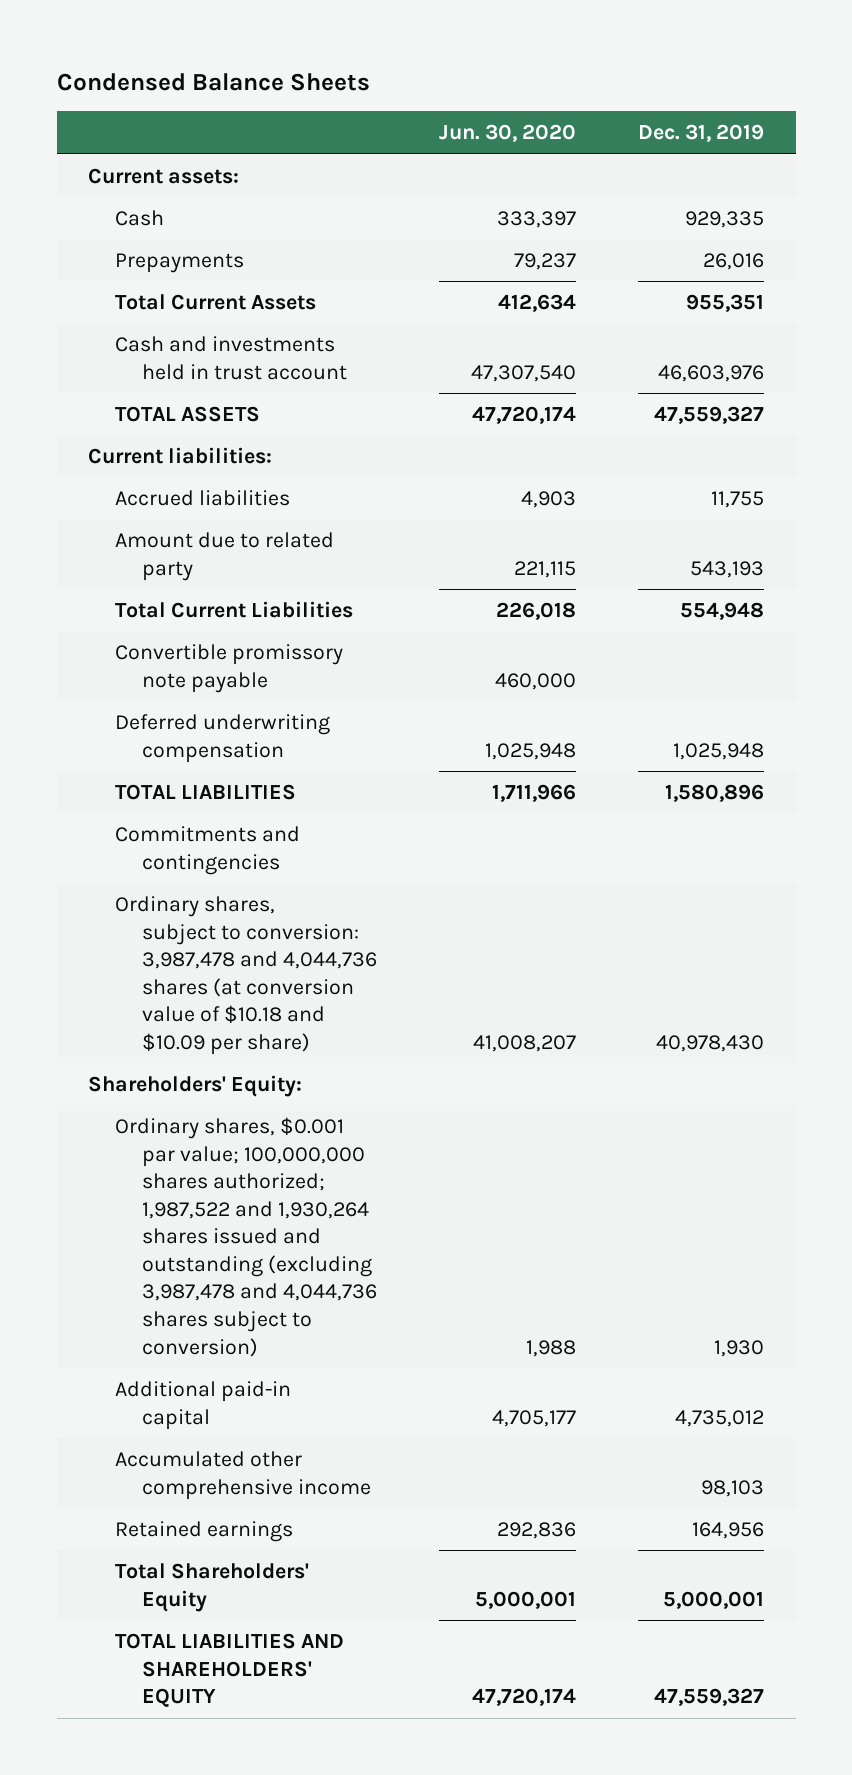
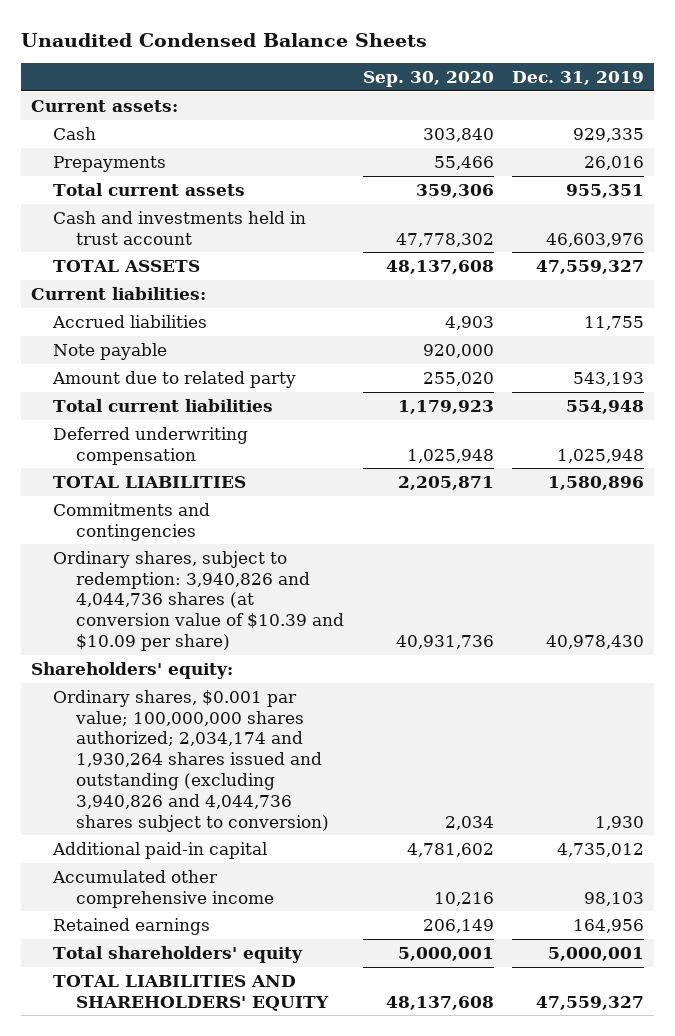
- Condensed Balance Sheets
+ Unaudited Condensed Balance Sheets
- | Jun. 30, 2020 | Dec. 31, 2019
+ | Sep. 30, 2020 | Dec. 31, 2019
- Total Current Assets | 412,634 | 955,351
+ Total current assets | 359,306 | 955,351
+ Note payable | 920,000 |
- Total Current Liabilities | 226,018 | 554,948
- Convertible promissory note payable | 460,000 |
+ Total current liabilities | 1,179,923 | 554,948
- Ordinary shares, subject to conversion: 3,987,478 and 4,044,736 shares (at conversion value of $10.18 and $10.09 per share) | 41,008,207 | 40,978,430
- Shareholders' Equity:
- Ordinary shares, $0.001 par value; 100,000,000 shares authorized; 1,987,522 and 1,930,264 shares issued and outstanding (excluding 3,987,478 and 4,044,736 shares subject to conversion) | 1,988 | 1,930
+ Ordinary shares, subject to redemption: 3,940,826 and 4,044,736 shares (at conversion value of $10.39 and $10.09 per share) | 40,931,736 | 40,978,430
+ Shareholders' equity:
+ Ordinary shares, $0.001 par value; 100,000,000 shares authorized; 2,034,174 and 1,930,264 shares issued and outstanding (excluding 3,940,826 and 4,044,736 shares subject to conversion) | 2,034 | 1,930
- Total Shareholders' Equity | 5,000,001 | 5,000,001
+ Total shareholders' equity | 5,000,001 | 5,000,001

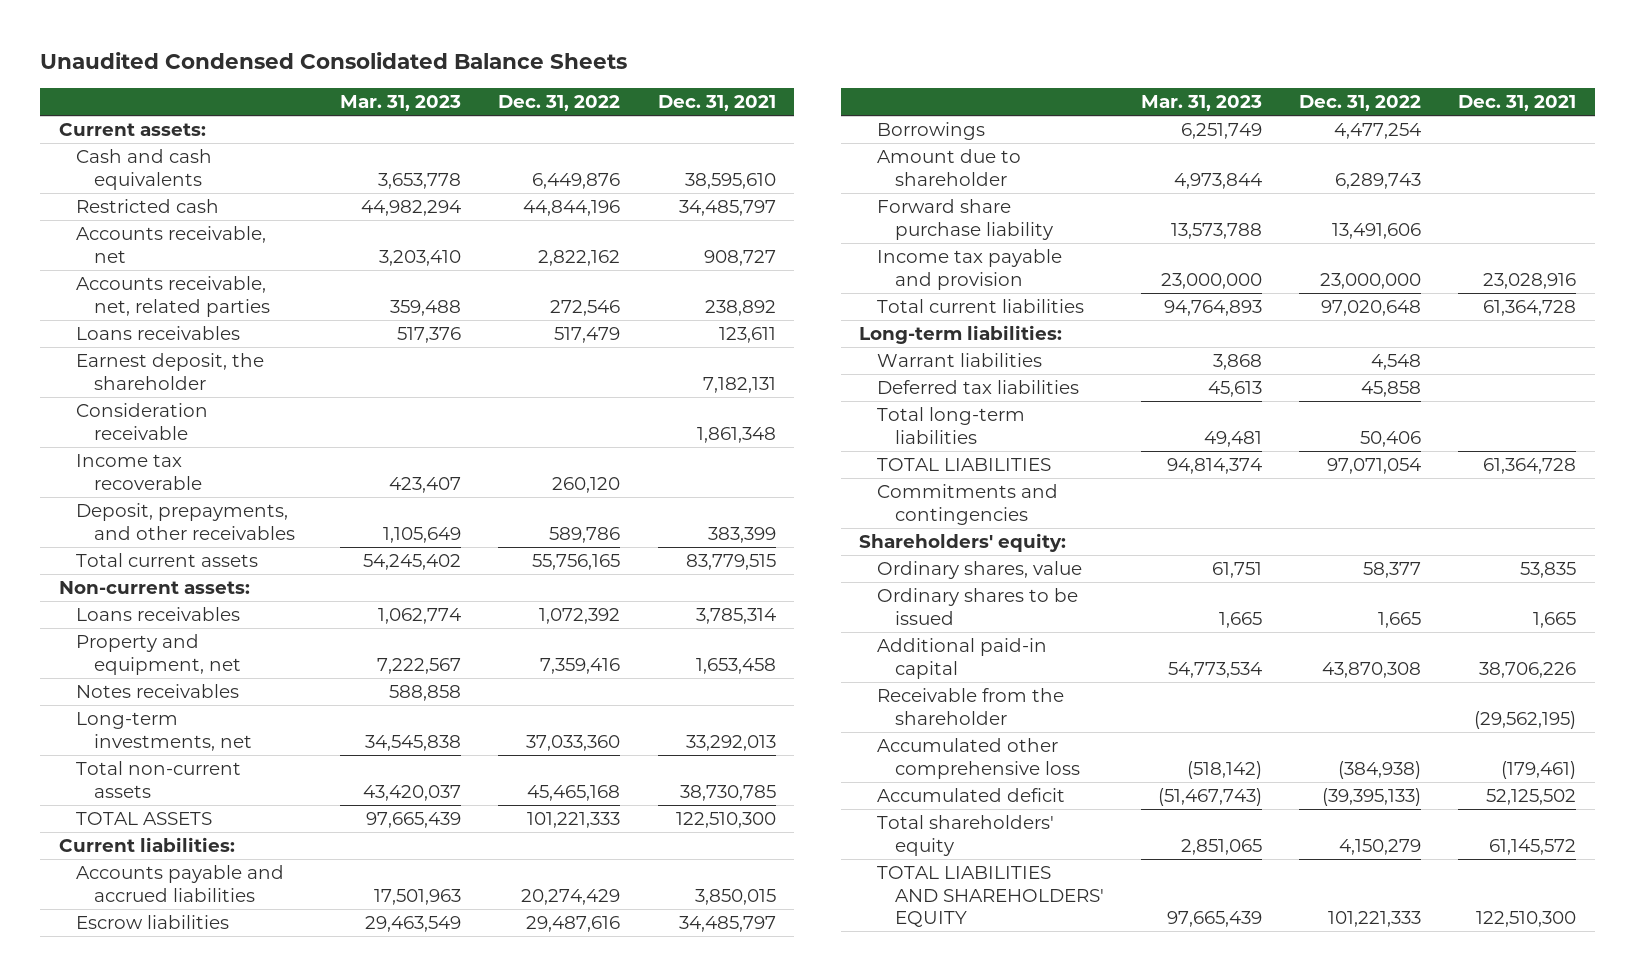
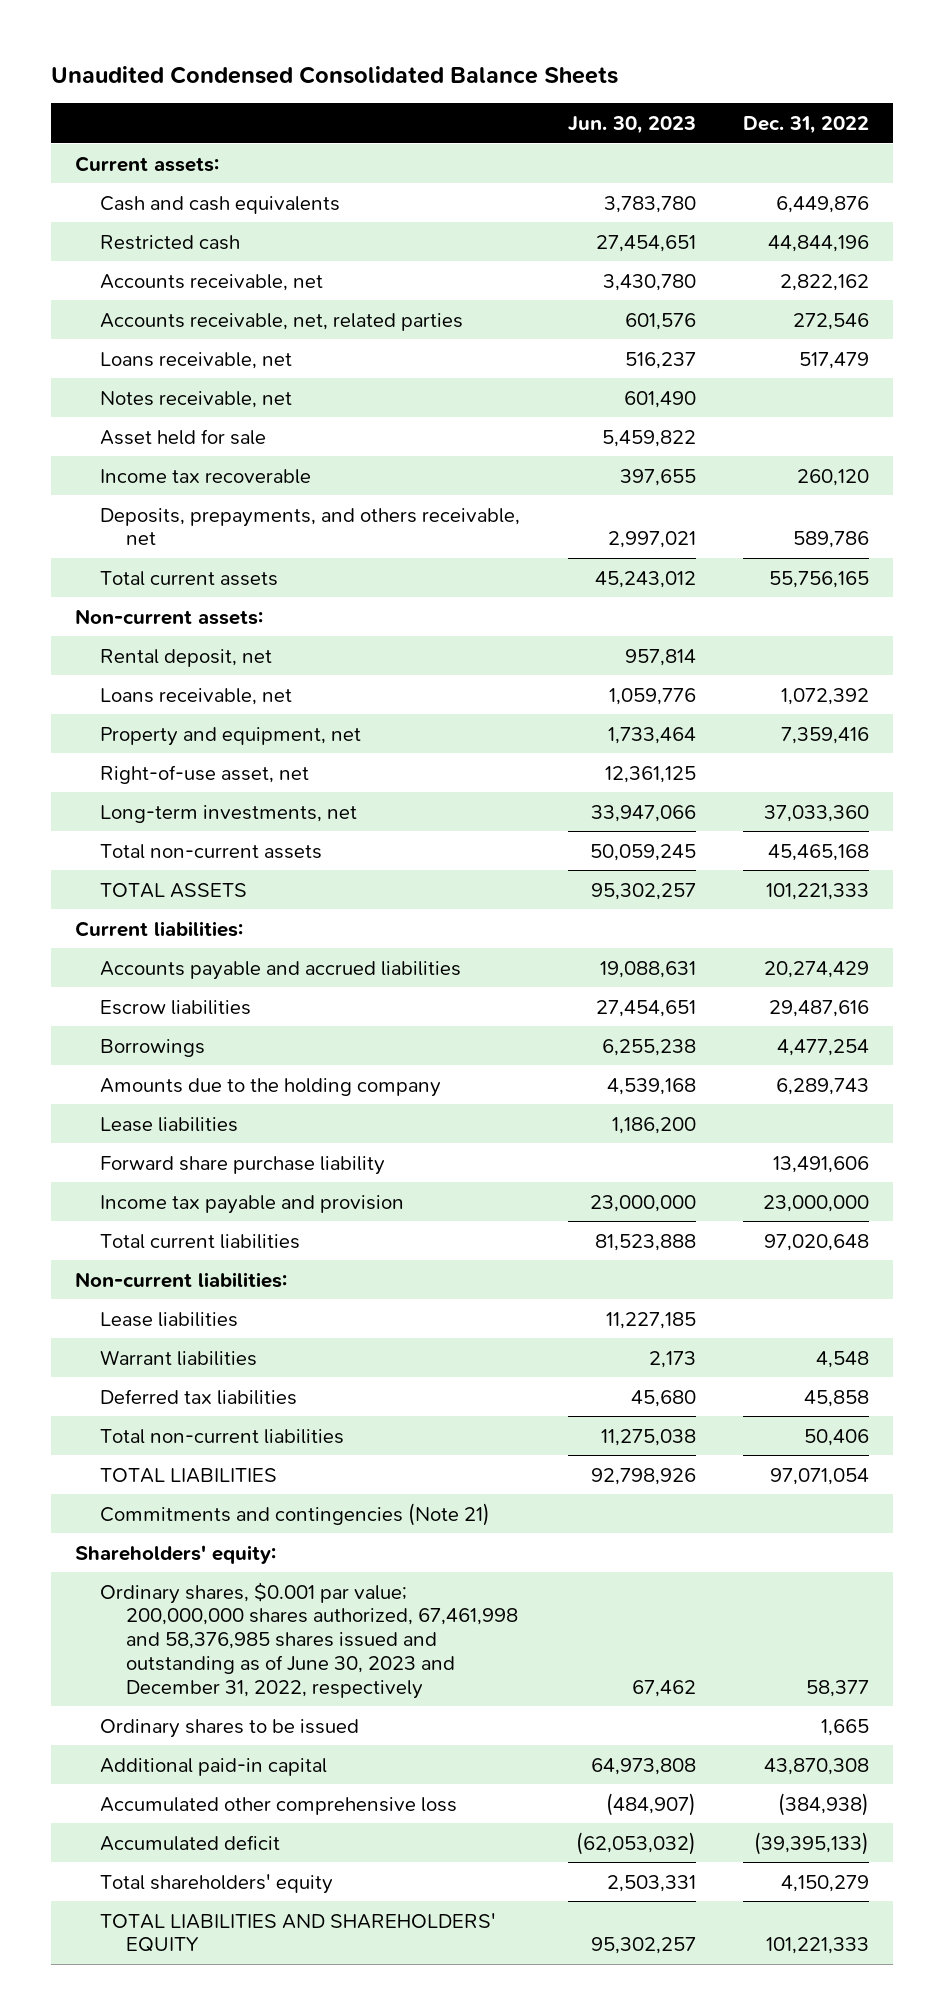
- | Mar. 31, 2023 | Dec. 31, 2022 | Dec. 31, 2021
+ | Jun. 30, 2023 | Dec. 31, 2022
- Loans receivables | 517,376 | 517,479 | 123,611
- Earnest deposit, the shareholder | | | 7,182,131
- Consideration receivable | | | 1,861,348
+ Loans receivable, net | 516,237 | 517,479
+ Notes receivable, net | 601,490 |
+ Asset held for sale | 5,459,822 |
- Deposit, prepayments, and other receivables | 1,105,649 | 589,786 | 383,399
+ Deposits, prepayments, and others receivable, net | 2,997,021 | 589,786
- Loans receivables | 1,062,774 | 1,072,392 | 3,785,314
+ Rental deposit, net | 957,814 |
+ Loans receivable, net | 1,059,776 | 1,072,392
- Notes receivables | 588,858 | |
+ Right-of-use asset, net | 12,361,125 |
- Amount due to shareholder | 4,973,844 | 6,289,743 |
+ Amounts due to the holding company | 4,539,168 | 6,289,743
+ Lease liabilities | 1,186,200 |
- Long-term liabilities:
+ Non-current liabilities:
+ Lease liabilities | 11,227,185 |
- Total long-term liabilities | 49,481 | 50,406 |
+ Total non-current liabilities | 11,275,038 | 50,406
- Commitments and contingencies
+ Commitments and contingencies (Note 21)
- Ordinary shares, value | 61,751 | 58,377 | 53,835
+ Ordinary shares, $0.001 par value; 200,000,000 shares authorized, 67,461,998 and 58,376,985 shares issued and outstanding as of June 30, 2023 and December 31, 2022, respectively | 67,462 | 58,377
- Receivable from the shareholder | | | (29,562,195)

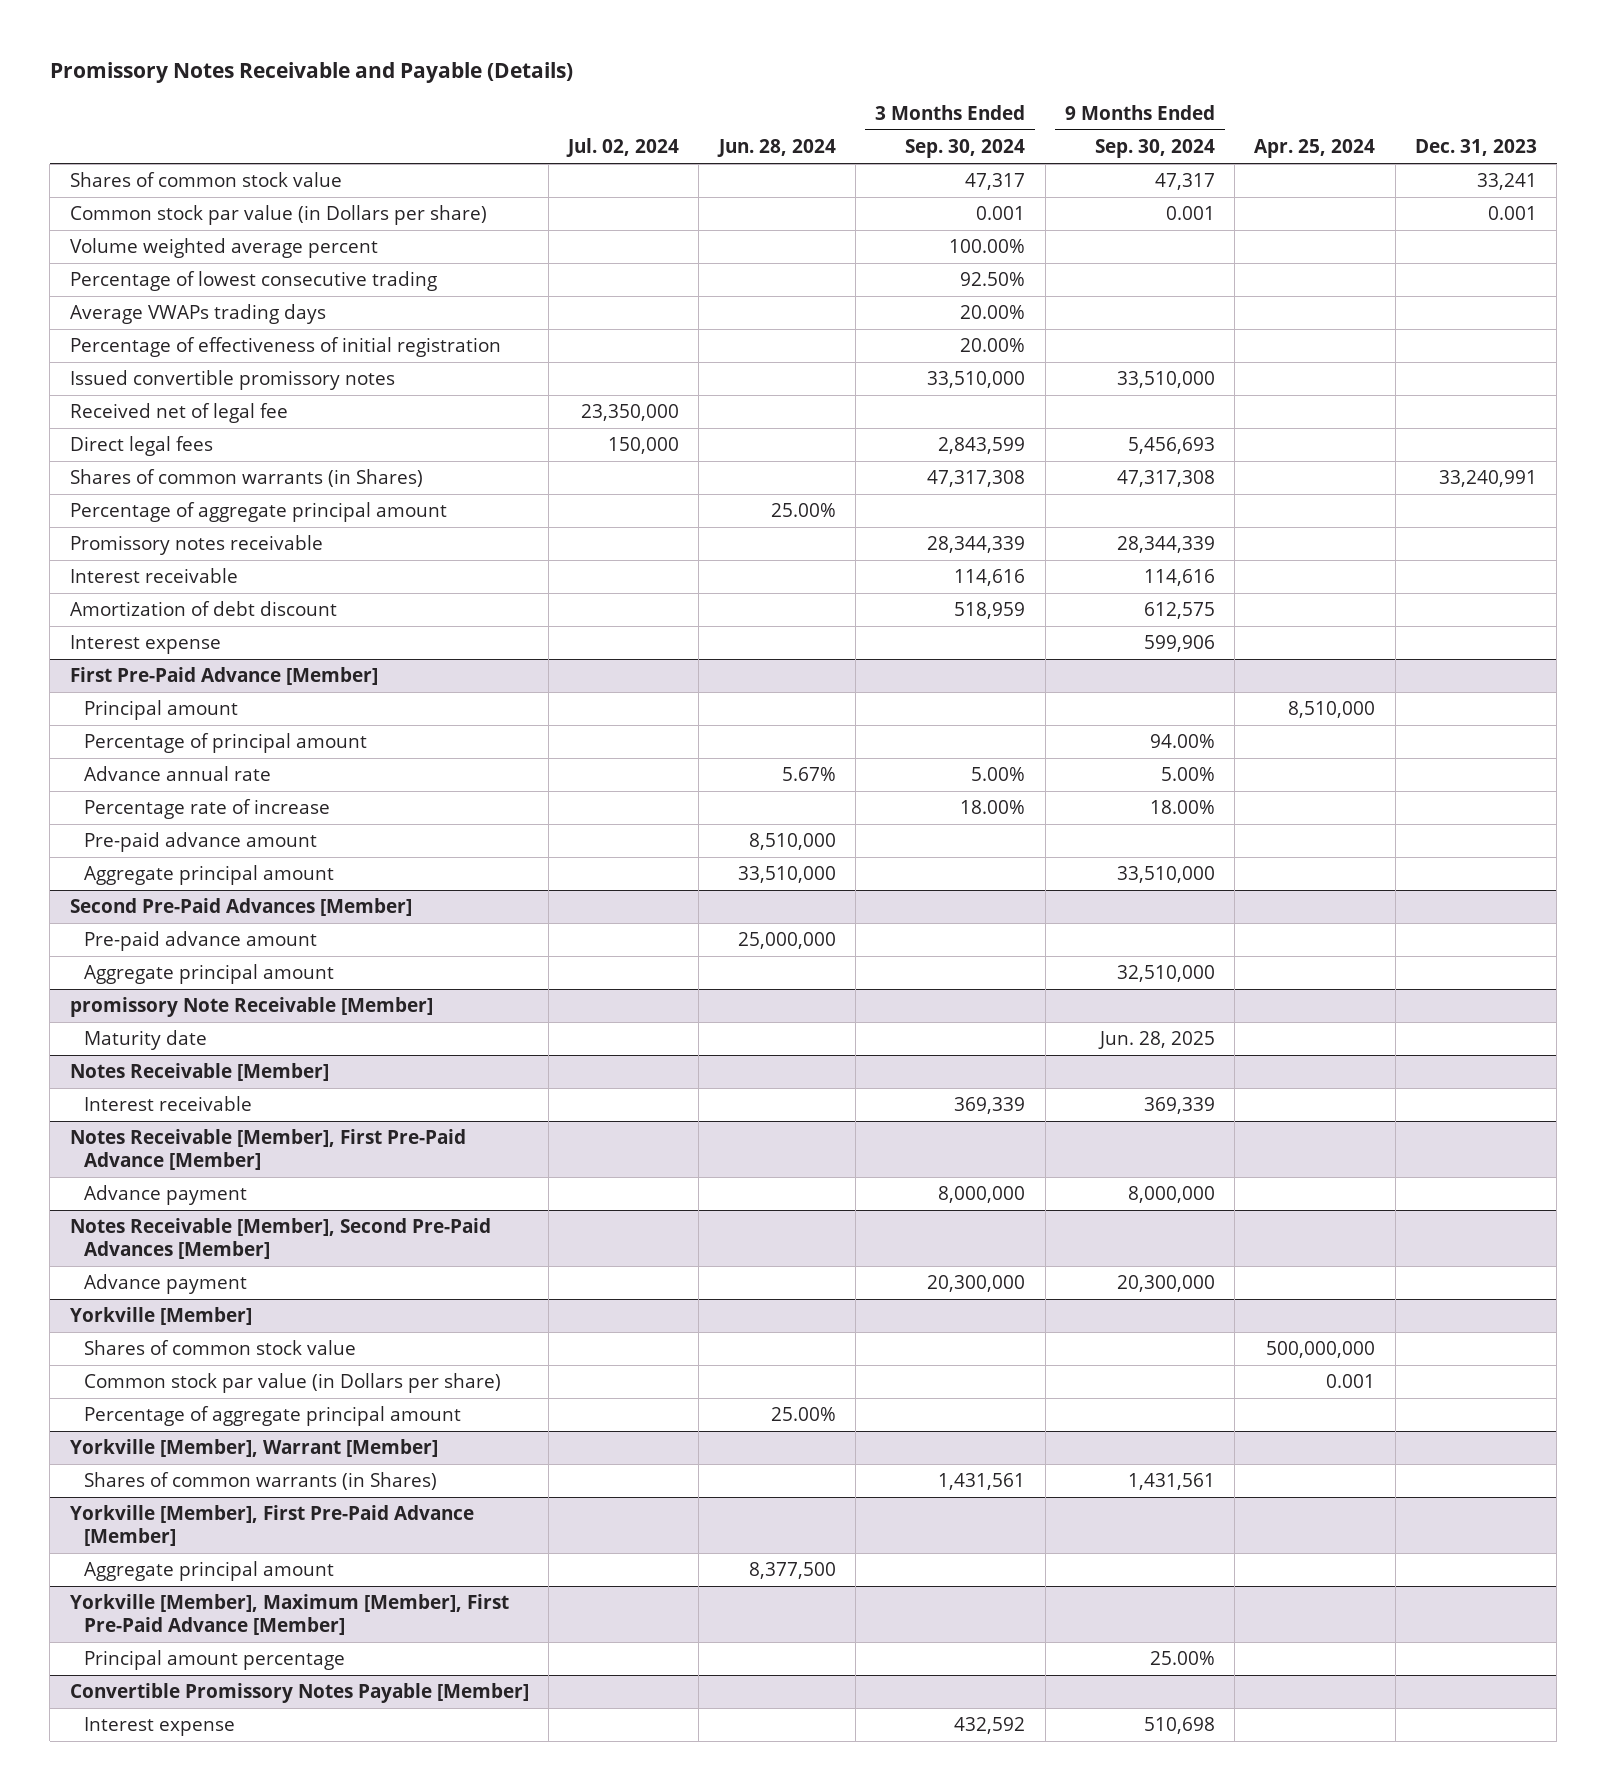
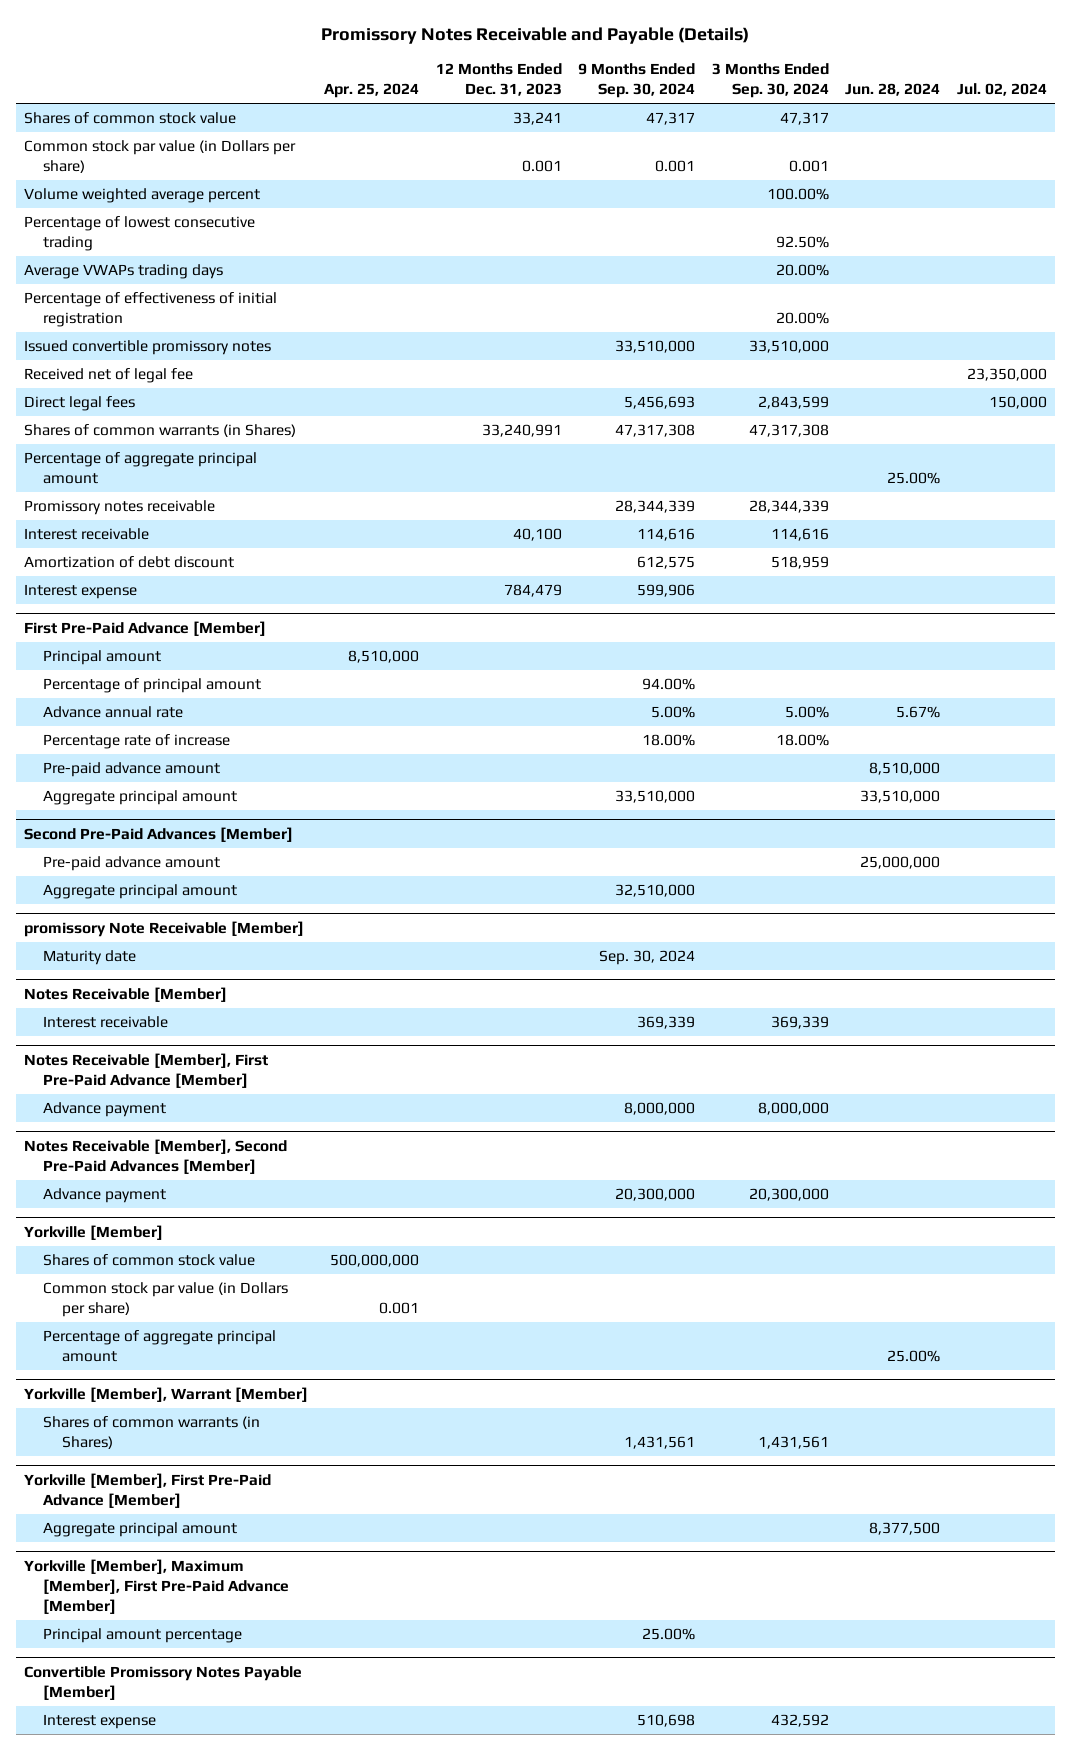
- | Jul. 02, 2024 | Jun. 28, 2024 | 3 Months Ended Sep. 30, 2024 | 9 Months Ended Sep. 30, 2024 | Apr. 25, 2024 | Dec. 31, 2023
+ | Apr. 25, 2024 | 12 Months Ended Dec. 31, 2023 | 9 Months Ended Sep. 30, 2024 | 3 Months Ended Sep. 30, 2024 | Jun. 28, 2024 | Jul. 02, 2024
@ promissory Note Receivable [Member]
- Maturity date | | | | Jun. 28, 2025 | |
+ Maturity date | | | Sep. 30, 2024 | | |

